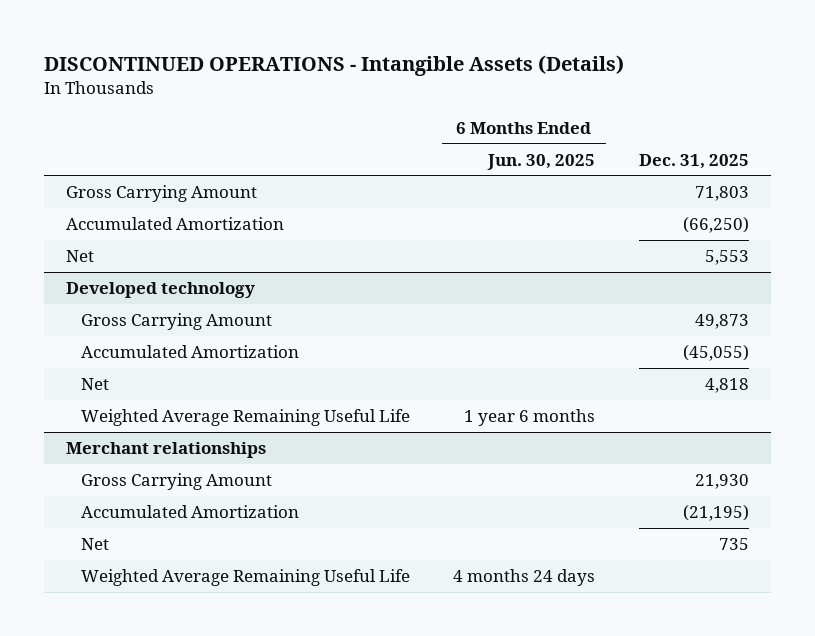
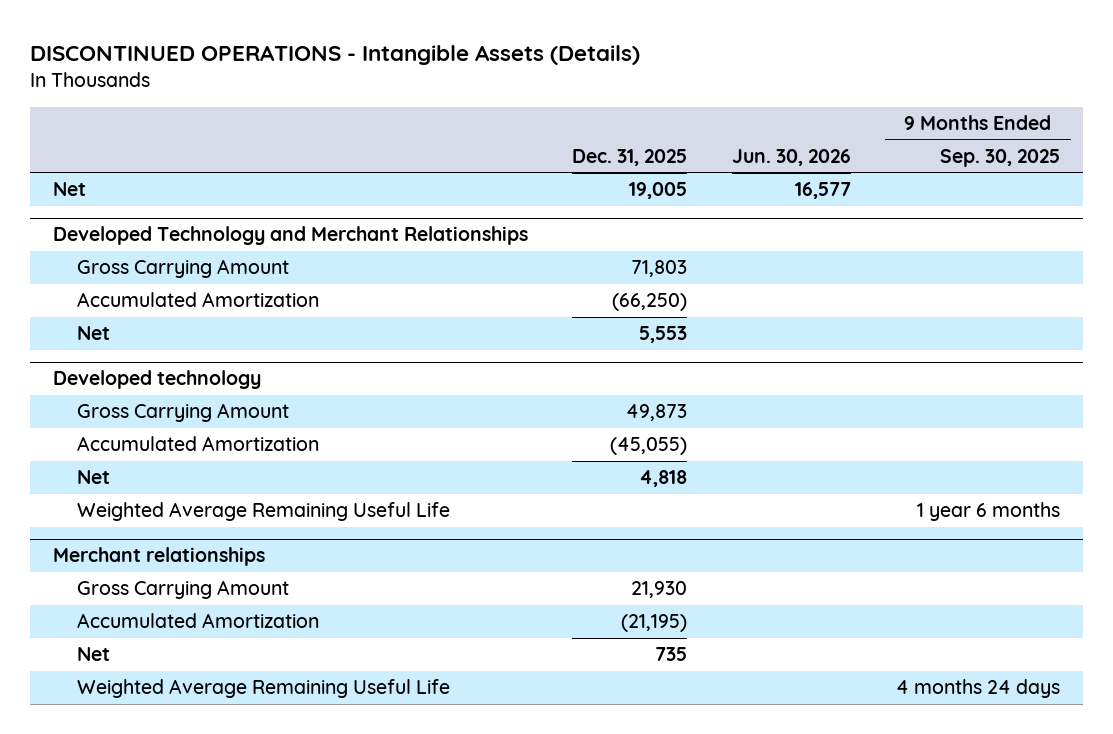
- | 6 Months Ended Jun. 30, 2025 | Dec. 31, 2025
+ | Dec. 31, 2025 | Jun. 30, 2026 | 9 Months Ended Sep. 30, 2025
+ Net | 19,005 | 16,577 |
+ Developed Technology and Merchant Relationships

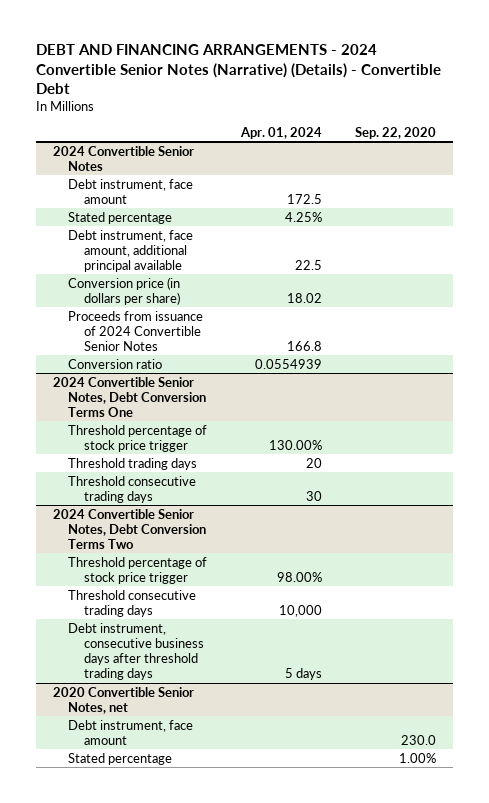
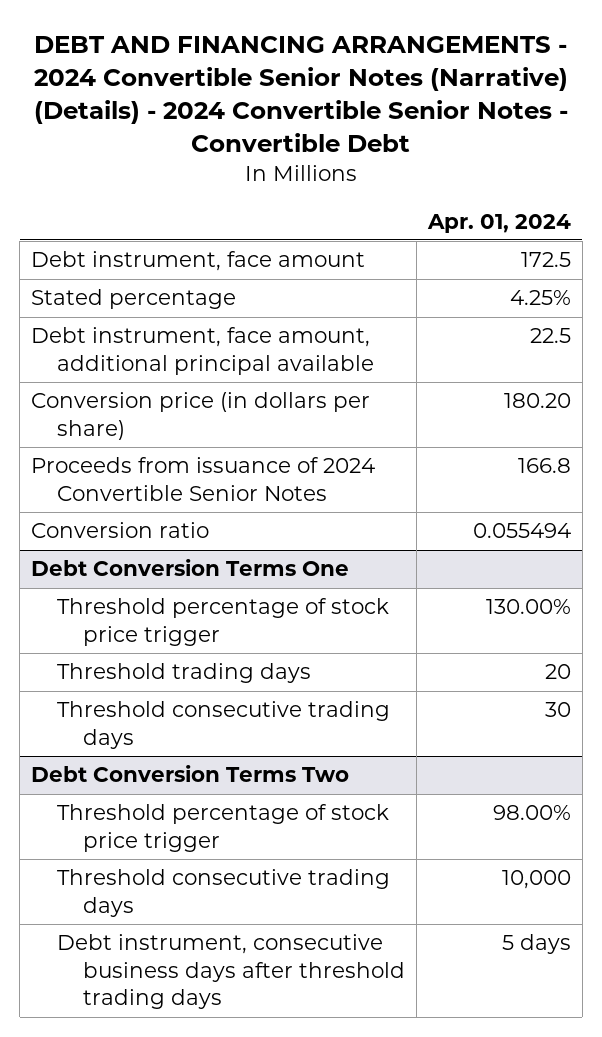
- DEBT AND FINANCING ARRANGEMENTS - 2024 Convertible Senior Notes (Narrative) (Details) - Convertible Debt
+ DEBT AND FINANCING ARRANGEMENTS - 2024 Convertible Senior Notes (Narrative) (Details) - 2024 Convertible Senior Notes - Convertible Debt
- | Apr. 01, 2024 | Sep. 22, 2020
+ | Apr. 01, 2024
- 2024 Convertible Senior Notes
- Conversion price (in dollars per share) | 18.02 |
+ Conversion price (in dollars per share) | 180.20
- Conversion ratio | 0.0554939 |
- 2024 Convertible Senior Notes, Debt Conversion Terms One
+ Conversion ratio | 0.055494
+ Debt Conversion Terms One
- 2024 Convertible Senior Notes, Debt Conversion Terms Two
+ Debt Conversion Terms Two
- 2020 Convertible Senior Notes, net
- Debt instrument, face amount | | 230.0
- Stated percentage | | 1.00%

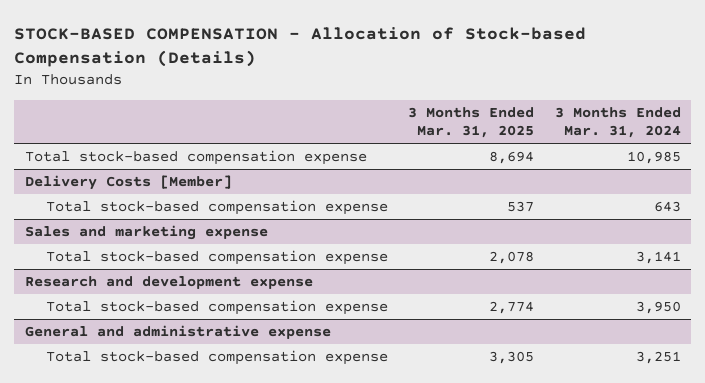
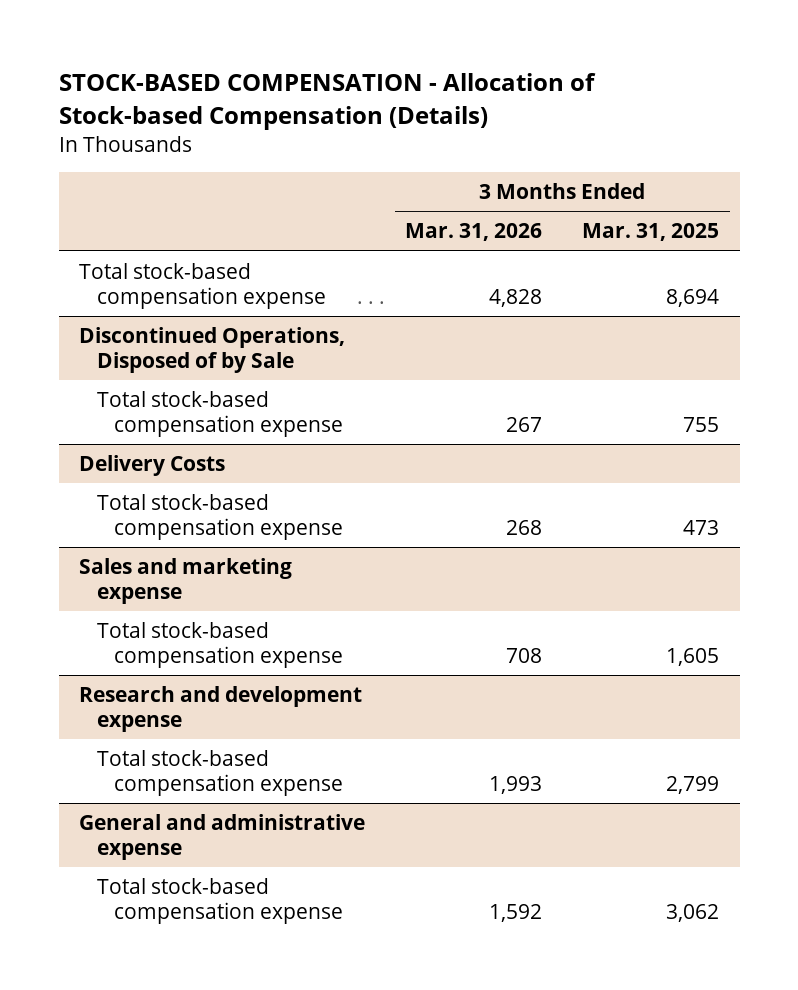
- | 3 Months Ended Mar. 31, 2025 | 3 Months Ended Mar. 31, 2024
+ | 3 Months Ended Mar. 31, 2026 | 3 Months Ended Mar. 31, 2025
- Delivery Costs [Member]
- Total stock-based compensation expense | 537 | 643
+ Discontinued Operations, Disposed of by Sale
+ Total stock-based compensation expense | 267 | 755
+ Delivery Costs
+ Total stock-based compensation expense | 268 | 473
@ Sales and marketing expense
- Total stock-based compensation expense | 2,078 | 3,141
+ Total stock-based compensation expense | 708 | 1,605
@ Research and development expense
- Total stock-based compensation expense | 2,774 | 3,950
+ Total stock-based compensation expense | 1,993 | 2,799
@ General and administrative expense
- Total stock-based compensation expense | 3,305 | 3,251
+ Total stock-based compensation expense | 1,592 | 3,062

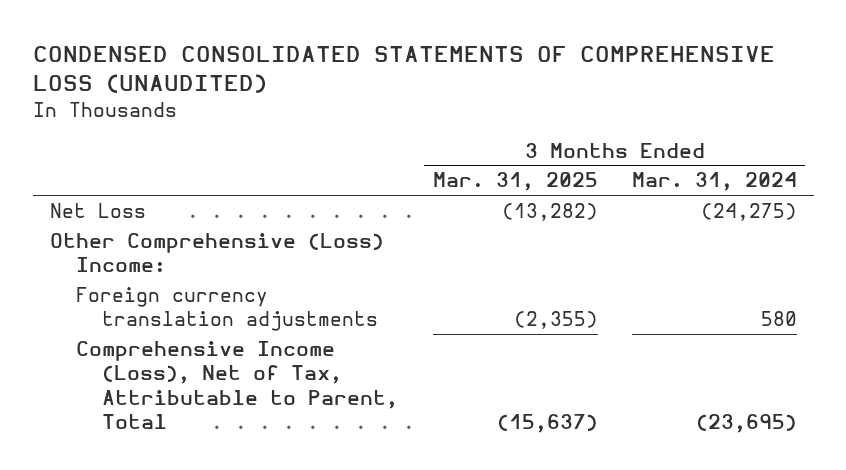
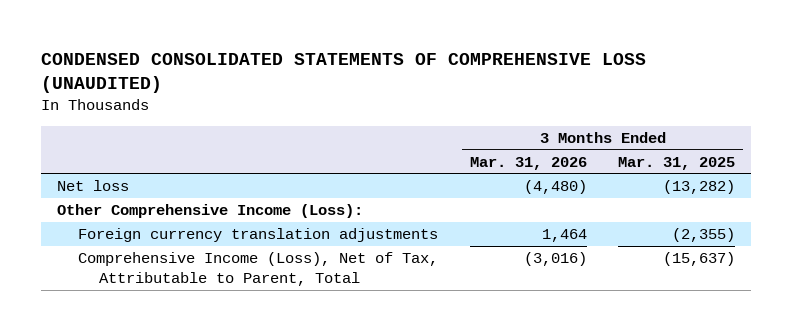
- | 3 Months Ended Mar. 31, 2025 | 3 Months Ended Mar. 31, 2024
+ | 3 Months Ended Mar. 31, 2026 | 3 Months Ended Mar. 31, 2025
- Net Loss | (13,282) | (24,275)
- Other Comprehensive (Loss) Income:
+ Net loss | (4,480) | (13,282)
+ Other Comprehensive Income (Loss):

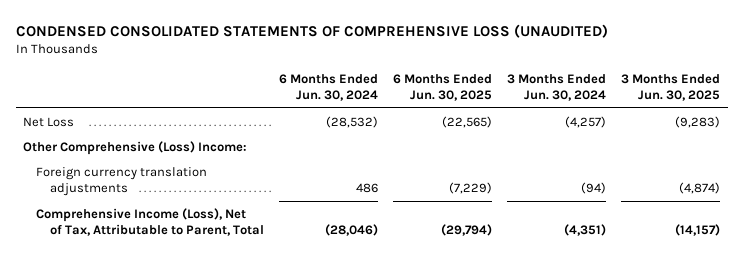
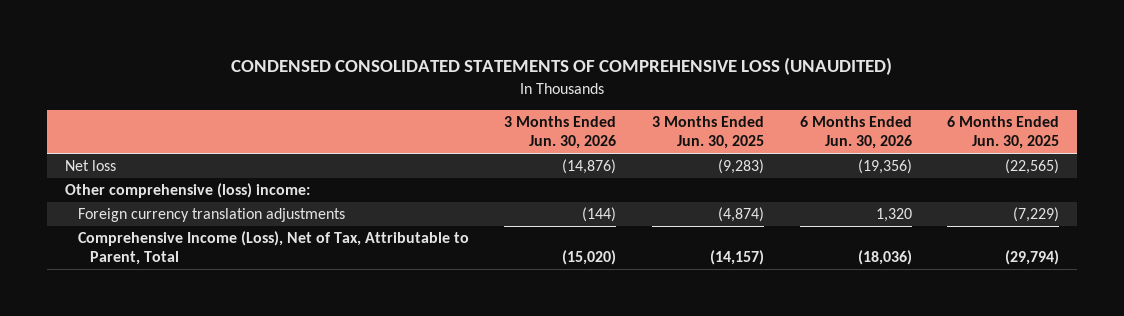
- | 6 Months Ended Jun. 30, 2024 | 6 Months Ended Jun. 30, 2025 | 3 Months Ended Jun. 30, 2024 | 3 Months Ended Jun. 30, 2025
+ | 3 Months Ended Jun. 30, 2026 | 3 Months Ended Jun. 30, 2025 | 6 Months Ended Jun. 30, 2026 | 6 Months Ended Jun. 30, 2025
- Net Loss | (28,532) | (22,565) | (4,257) | (9,283)
- Other Comprehensive (Loss) Income:
+ Net loss | (14,876) | (9,283) | (19,356) | (22,565)
+ Other comprehensive (loss) income:

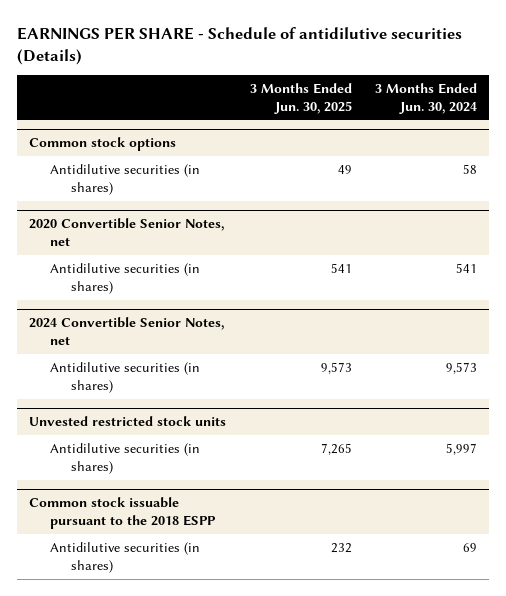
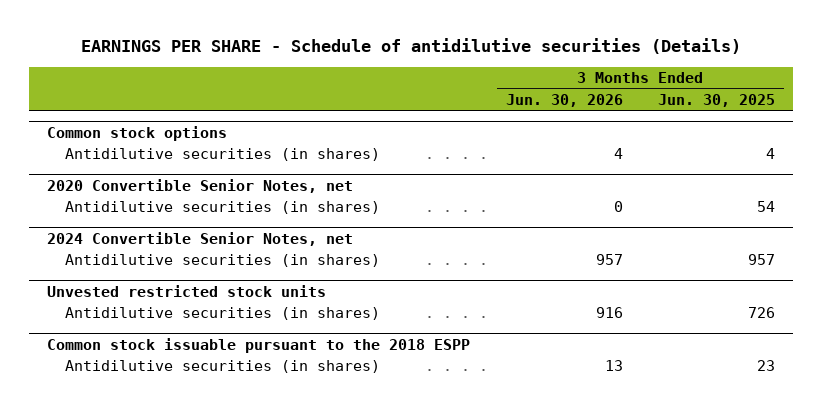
- | 3 Months Ended Jun. 30, 2025 | 3 Months Ended Jun. 30, 2024
+ | 3 Months Ended Jun. 30, 2026 | 3 Months Ended Jun. 30, 2025
@ Common stock options
- Antidilutive securities (in shares) | 49 | 58
+ Antidilutive securities (in shares) | 4 | 4
@ 2020 Convertible Senior Notes, net
- Antidilutive securities (in shares) | 541 | 541
+ Antidilutive securities (in shares) | 0 | 54
@ 2024 Convertible Senior Notes, net
- Antidilutive securities (in shares) | 9,573 | 9,573
+ Antidilutive securities (in shares) | 957 | 957
@ Unvested restricted stock units
- Antidilutive securities (in shares) | 7,265 | 5,997
+ Antidilutive securities (in shares) | 916 | 726
@ Common stock issuable pursuant to the 2018 ESPP
- Antidilutive securities (in shares) | 232 | 69
+ Antidilutive securities (in shares) | 13 | 23

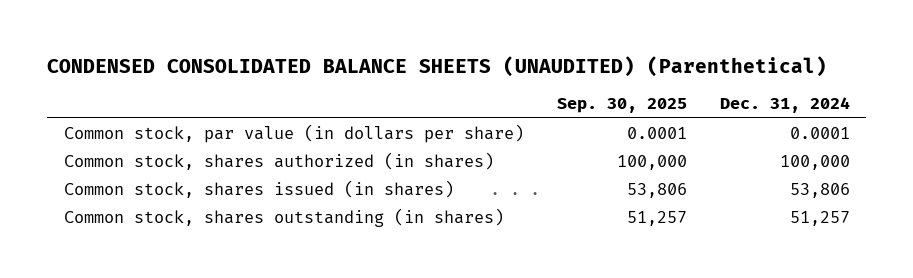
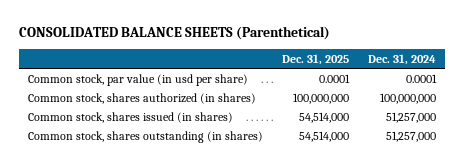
- CONDENSED CONSOLIDATED BALANCE SHEETS (UNAUDITED) (Parenthetical)
+ CONSOLIDATED BALANCE SHEETS (Parenthetical)
- | Sep. 30, 2025 | Dec. 31, 2024
+ | Dec. 31, 2025 | Dec. 31, 2024
- Common stock, par value (in dollars per share) | 0.0001 | 0.0001
- Common stock, shares authorized (in shares) | 100,000 | 100,000
- Common stock, shares issued (in shares) | 53,806 | 53,806
- Common stock, shares outstanding (in shares) | 51,257 | 51,257
+ Common stock, par value (in usd per share) | 0.0001 | 0.0001
+ Common stock, shares authorized (in shares) | 100,000,000 | 100,000,000
+ Common stock, shares issued (in shares) | 54,514,000 | 51,257,000
+ Common stock, shares outstanding (in shares) | 54,514,000 | 51,257,000

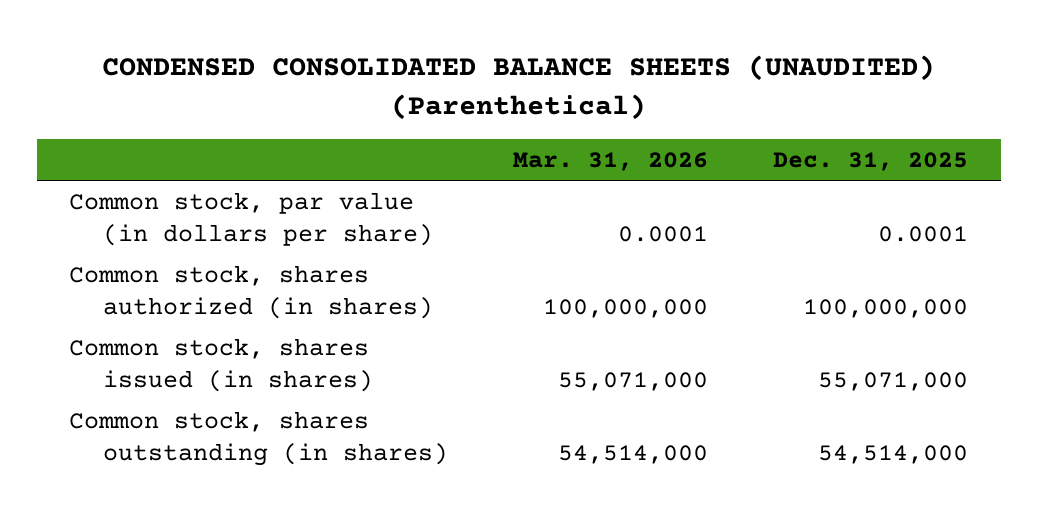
- CONSOLIDATED BALANCE SHEETS (Parenthetical)
+ CONDENSED CONSOLIDATED BALANCE SHEETS (UNAUDITED) (Parenthetical)
- | Dec. 31, 2025 | Dec. 31, 2024
+ | Mar. 31, 2026 | Dec. 31, 2025
- Common stock, par value (in usd per share) | 0.0001 | 0.0001
+ Common stock, par value (in dollars per share) | 0.0001 | 0.0001
- Common stock, shares issued (in shares) | 54,514,000 | 51,257,000
+ Common stock, shares issued (in shares) | 55,071,000 | 55,071,000

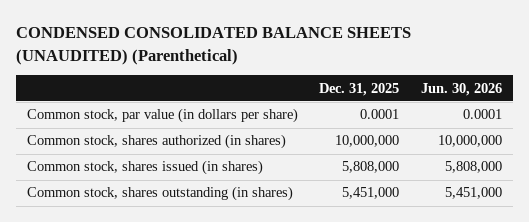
- | Mar. 31, 2026 | Dec. 31, 2025
+ | Dec. 31, 2025 | Jun. 30, 2026
- Common stock, shares authorized (in shares) | 100,000,000 | 100,000,000
- Common stock, shares issued (in shares) | 55,071,000 | 55,071,000
- Common stock, shares outstanding (in shares) | 54,514,000 | 54,514,000
+ Common stock, shares authorized (in shares) | 10,000,000 | 10,000,000
+ Common stock, shares issued (in shares) | 5,808,000 | 5,808,000
+ Common stock, shares outstanding (in shares) | 5,451,000 | 5,451,000

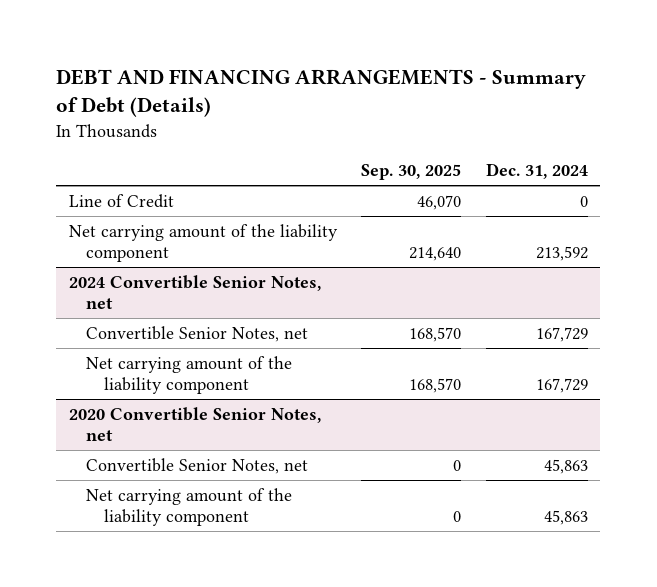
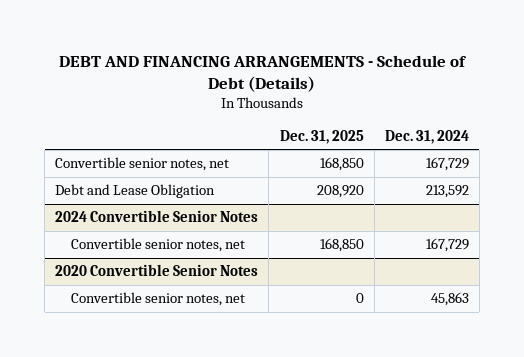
- DEBT AND FINANCING ARRANGEMENTS - Summary of Debt (Details)
+ DEBT AND FINANCING ARRANGEMENTS - Schedule of Debt (Details)
- | Sep. 30, 2025 | Dec. 31, 2024
+ | Dec. 31, 2025 | Dec. 31, 2024
- Line of Credit | 46,070 | 0
- Net carrying amount of the liability component | 214,640 | 213,592
- 2024 Convertible Senior Notes, net
- Convertible Senior Notes, net | 168,570 | 167,729
- Net carrying amount of the liability component | 168,570 | 167,729
- 2020 Convertible Senior Notes, net
- Convertible Senior Notes, net | 0 | 45,863
- Net carrying amount of the liability component | 0 | 45,863
+ Convertible senior notes, net | 168,850 | 167,729
+ Debt and Lease Obligation | 208,920 | 213,592
+ 2024 Convertible Senior Notes
+ Convertible senior notes, net | 168,850 | 167,729
+ 2020 Convertible Senior Notes
+ Convertible senior notes, net | 0 | 45,863

